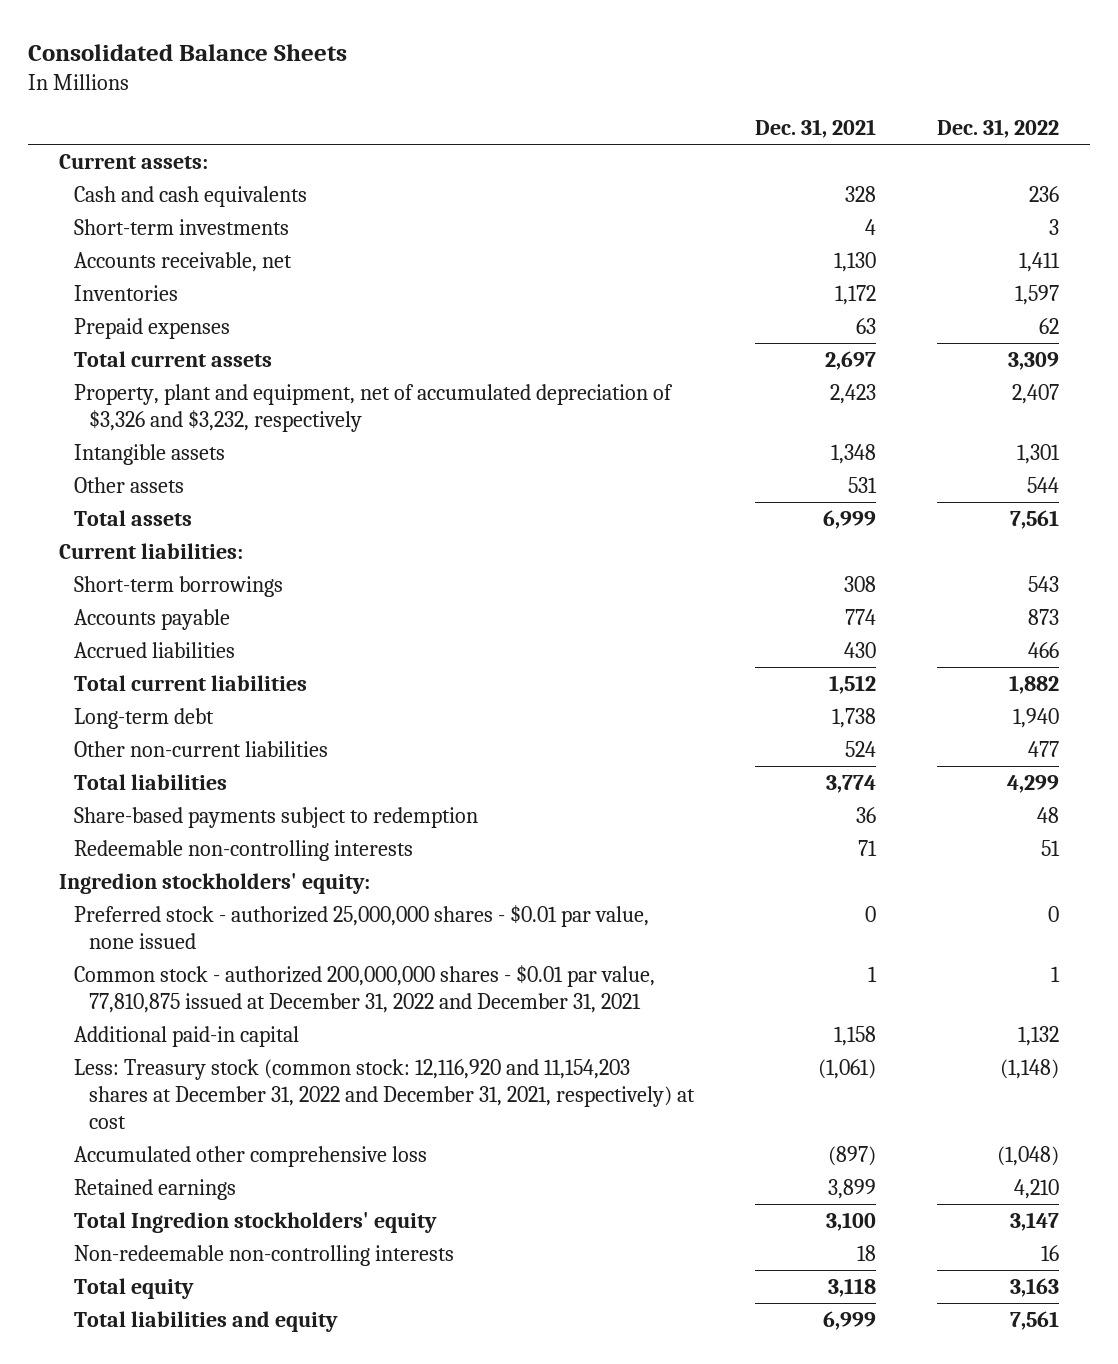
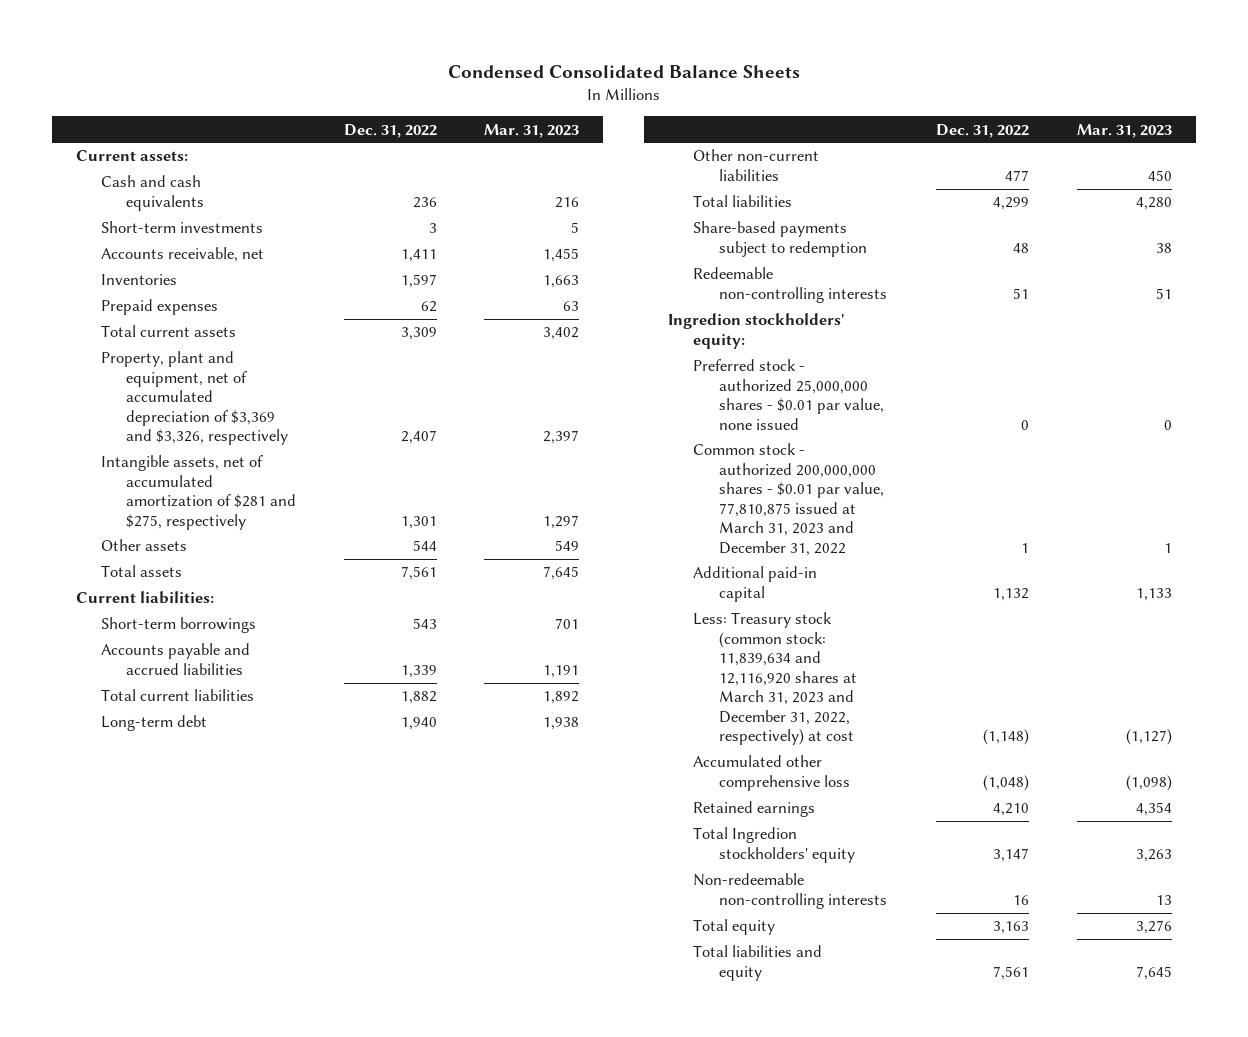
- Consolidated Balance Sheets
+ Condensed Consolidated Balance Sheets
- | Dec. 31, 2021 | Dec. 31, 2022
+ | Dec. 31, 2022 | Mar. 31, 2023
- Property, plant and equipment, net of accumulated depreciation of $3,326 and $3,232, respectively | 2,423 | 2,407
- Intangible assets | 1,348 | 1,301
+ Property, plant and equipment, net of accumulated depreciation of $3,369 and $3,326, respectively | 2,407 | 2,397
+ Intangible assets, net of accumulated amortization of $281 and $275, respectively | 1,301 | 1,297
- Accounts payable | 774 | 873
- Accrued liabilities | 430 | 466
+ Accounts payable and accrued liabilities | 1,339 | 1,191
- Common stock - authorized 200,000,000 shares - $0.01 par value, 77,810,875 issued at December 31, 2022 and December 31, 2021 | 1 | 1
+ Common stock - authorized 200,000,000 shares - $0.01 par value, 77,810,875 issued at March 31, 2023 and December 31, 2022 | 1 | 1
- Less: Treasury stock (common stock: 12,116,920 and 11,154,203 shares at December 31, 2022 and December 31, 2021, respectively) at cost | (1,061) | (1,148)
+ Less: Treasury stock (common stock: 11,839,634 and 12,116,920 shares at March 31, 2023 and December 31, 2022, respectively) at cost | (1,148) | (1,127)

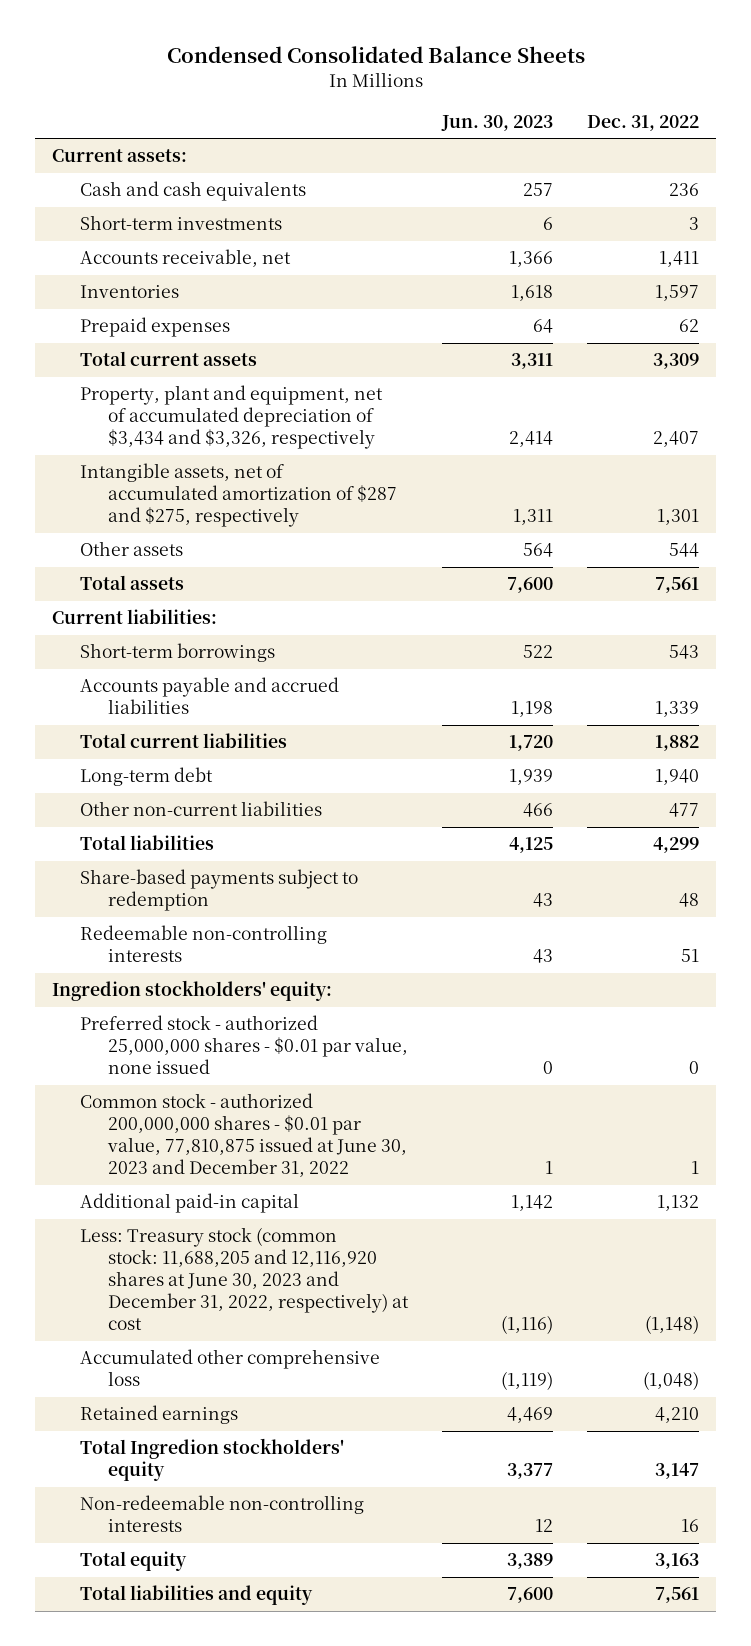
- | Dec. 31, 2022 | Mar. 31, 2023
+ | Jun. 30, 2023 | Dec. 31, 2022
- Property, plant and equipment, net of accumulated depreciation of $3,369 and $3,326, respectively | 2,407 | 2,397
- Intangible assets, net of accumulated amortization of $281 and $275, respectively | 1,301 | 1,297
+ Property, plant and equipment, net of accumulated depreciation of $3,434 and $3,326, respectively | 2,414 | 2,407
+ Intangible assets, net of accumulated amortization of $287 and $275, respectively | 1,311 | 1,301
- Common stock - authorized 200,000,000 shares - $0.01 par value, 77,810,875 issued at March 31, 2023 and December 31, 2022 | 1 | 1
+ Common stock - authorized 200,000,000 shares - $0.01 par value, 77,810,875 issued at June 30, 2023 and December 31, 2022 | 1 | 1
- Less: Treasury stock (common stock: 11,839,634 and 12,116,920 shares at March 31, 2023 and December 31, 2022, respectively) at cost | (1,148) | (1,127)
+ Less: Treasury stock (common stock: 11,688,205 and 12,116,920 shares at June 30, 2023 and December 31, 2022, respectively) at cost | (1,116) | (1,148)

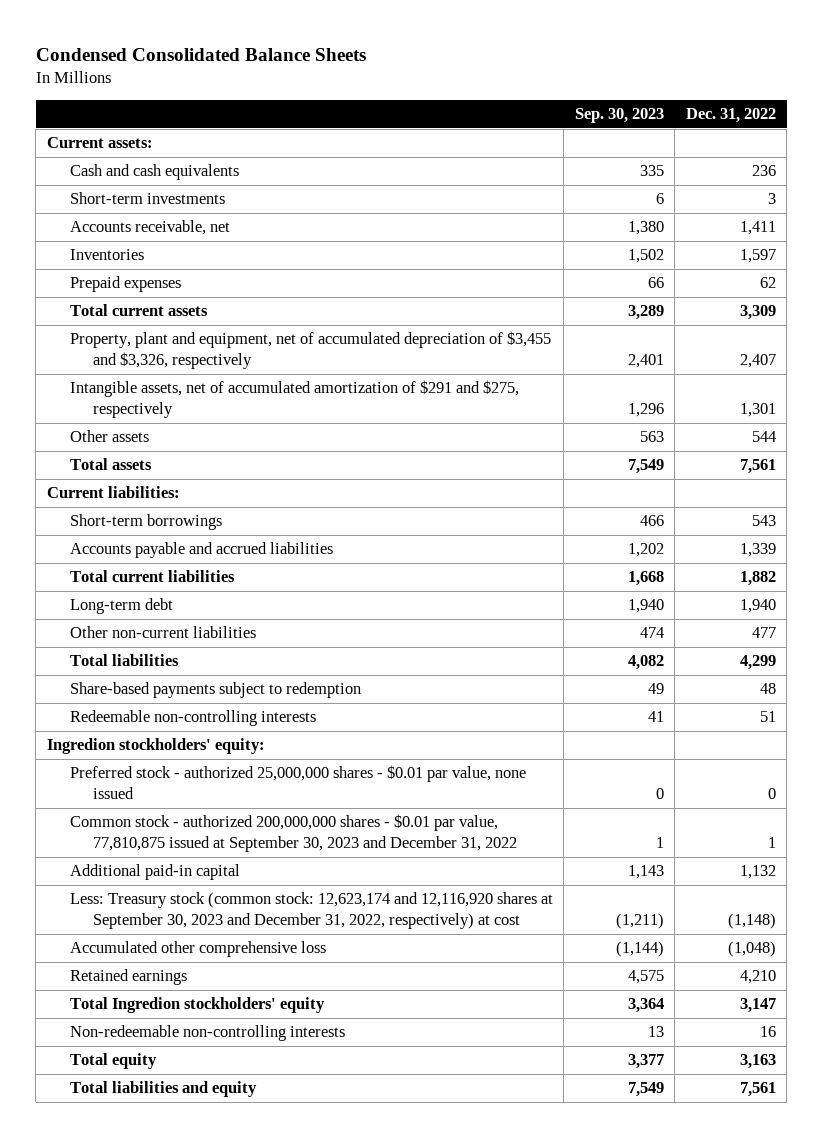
- | Jun. 30, 2023 | Dec. 31, 2022
+ | Sep. 30, 2023 | Dec. 31, 2022
- Property, plant and equipment, net of accumulated depreciation of $3,434 and $3,326, respectively | 2,414 | 2,407
- Intangible assets, net of accumulated amortization of $287 and $275, respectively | 1,311 | 1,301
+ Property, plant and equipment, net of accumulated depreciation of $3,455 and $3,326, respectively | 2,401 | 2,407
+ Intangible assets, net of accumulated amortization of $291 and $275, respectively | 1,296 | 1,301
- Common stock - authorized 200,000,000 shares - $0.01 par value, 77,810,875 issued at June 30, 2023 and December 31, 2022 | 1 | 1
+ Common stock - authorized 200,000,000 shares - $0.01 par value, 77,810,875 issued at September 30, 2023 and December 31, 2022 | 1 | 1
- Less: Treasury stock (common stock: 11,688,205 and 12,116,920 shares at June 30, 2023 and December 31, 2022, respectively) at cost | (1,116) | (1,148)
+ Less: Treasury stock (common stock: 12,623,174 and 12,116,920 shares at September 30, 2023 and December 31, 2022, respectively) at cost | (1,211) | (1,148)

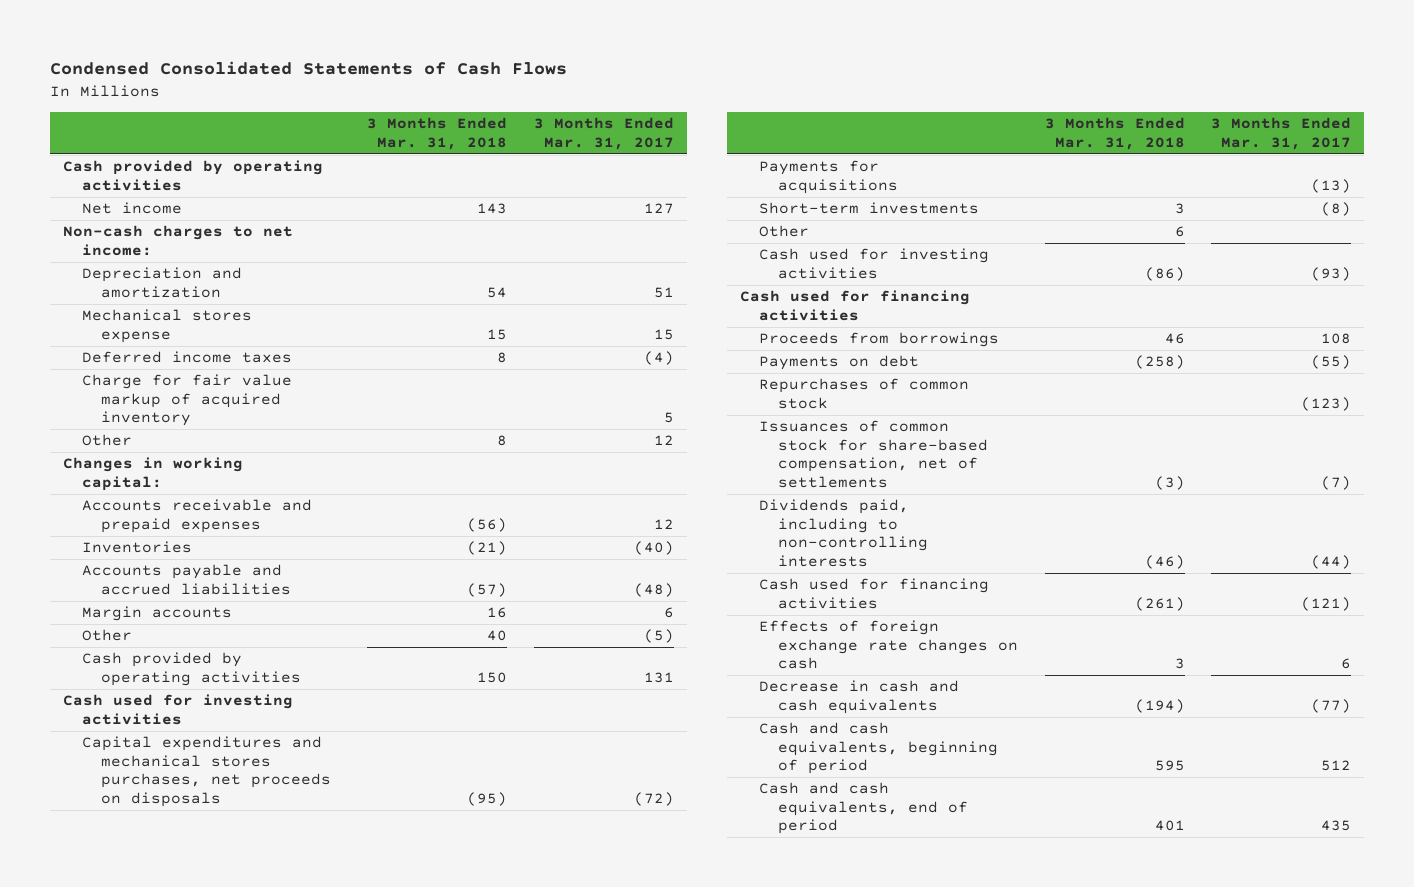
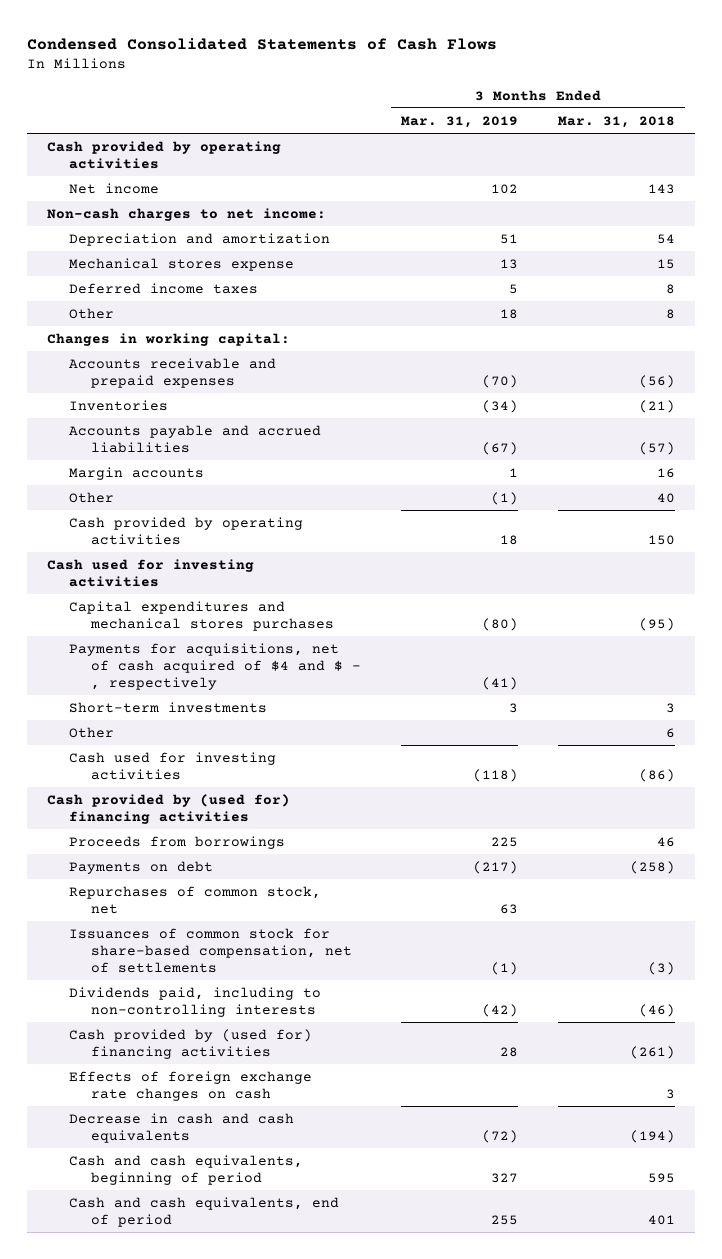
- | 3 Months Ended Mar. 31, 2018 | 3 Months Ended Mar. 31, 2017
+ | 3 Months Ended Mar. 31, 2019 | 3 Months Ended Mar. 31, 2018
- Charge for fair value markup of acquired inventory | | 5
- Capital expenditures and mechanical stores purchases, net proceeds on disposals | (95) | (72)
- Payments for acquisitions | | (13)
+ Capital expenditures and mechanical stores purchases | (80) | (95)
+ Payments for acquisitions, net of cash acquired of $4 and $ - , respectively | (41) |
- Cash used for financing activities
+ Cash provided by (used for) financing activities
- Repurchases of common stock | | (123)
+ Repurchases of common stock, net | 63 |
- Cash used for financing activities | (261) | (121)
+ Cash provided by (used for) financing activities | 28 | (261)

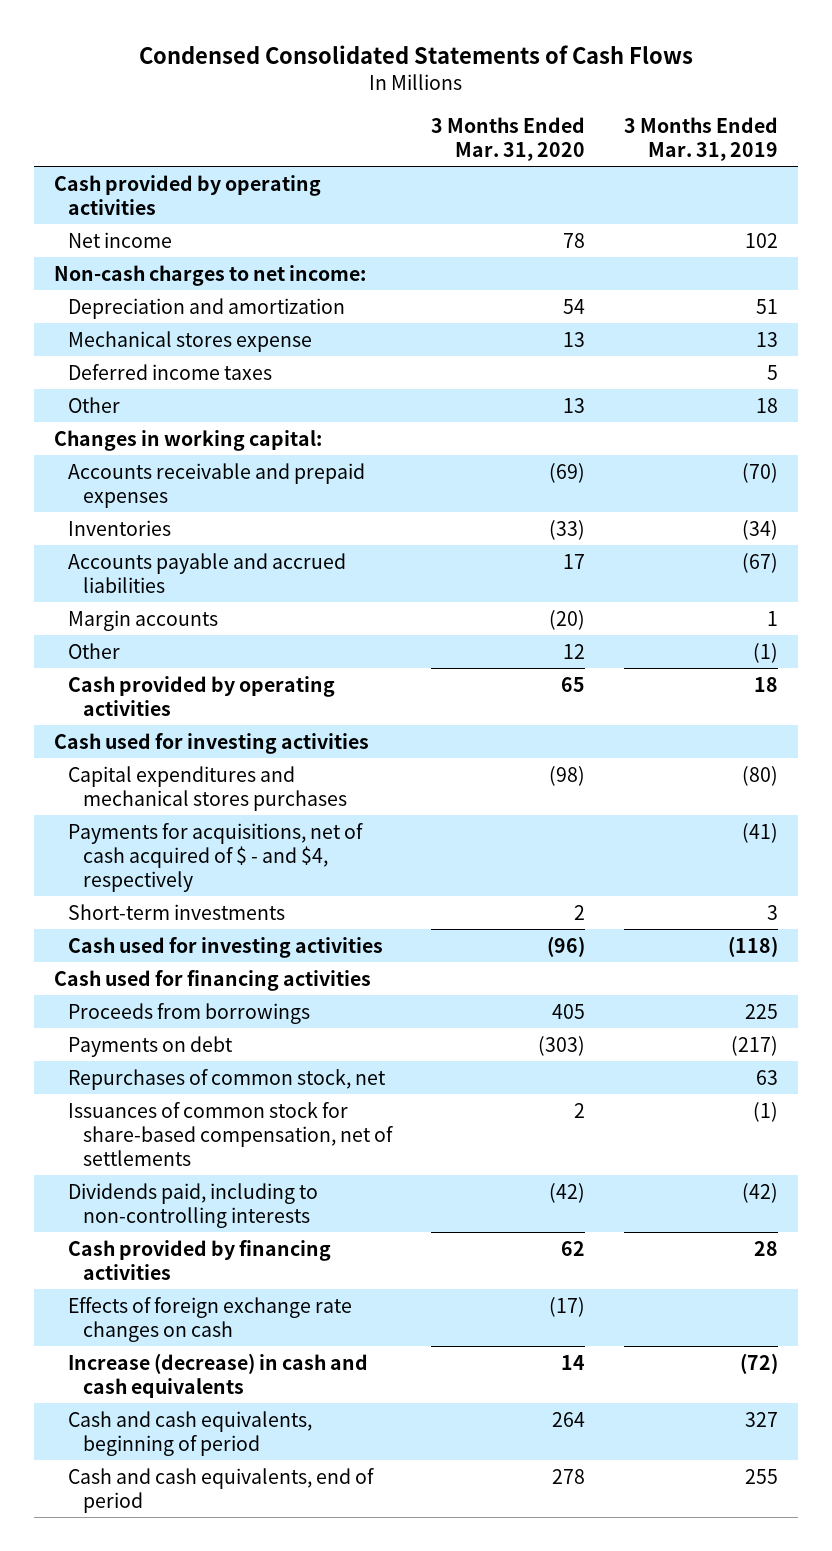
- | 3 Months Ended Mar. 31, 2019 | 3 Months Ended Mar. 31, 2018
+ | 3 Months Ended Mar. 31, 2020 | 3 Months Ended Mar. 31, 2019
- Payments for acquisitions, net of cash acquired of $4 and $ - , respectively | (41) |
+ Payments for acquisitions, net of cash acquired of $ - and $4, respectively | | (41)
- Other | | 6
- Cash provided by (used for) financing activities
+ Cash used for financing activities
- Cash provided by (used for) financing activities | 28 | (261)
+ Cash provided by financing activities | 62 | 28
- Decrease in cash and cash equivalents | (72) | (194)
+ Increase (decrease) in cash and cash equivalents | 14 | (72)

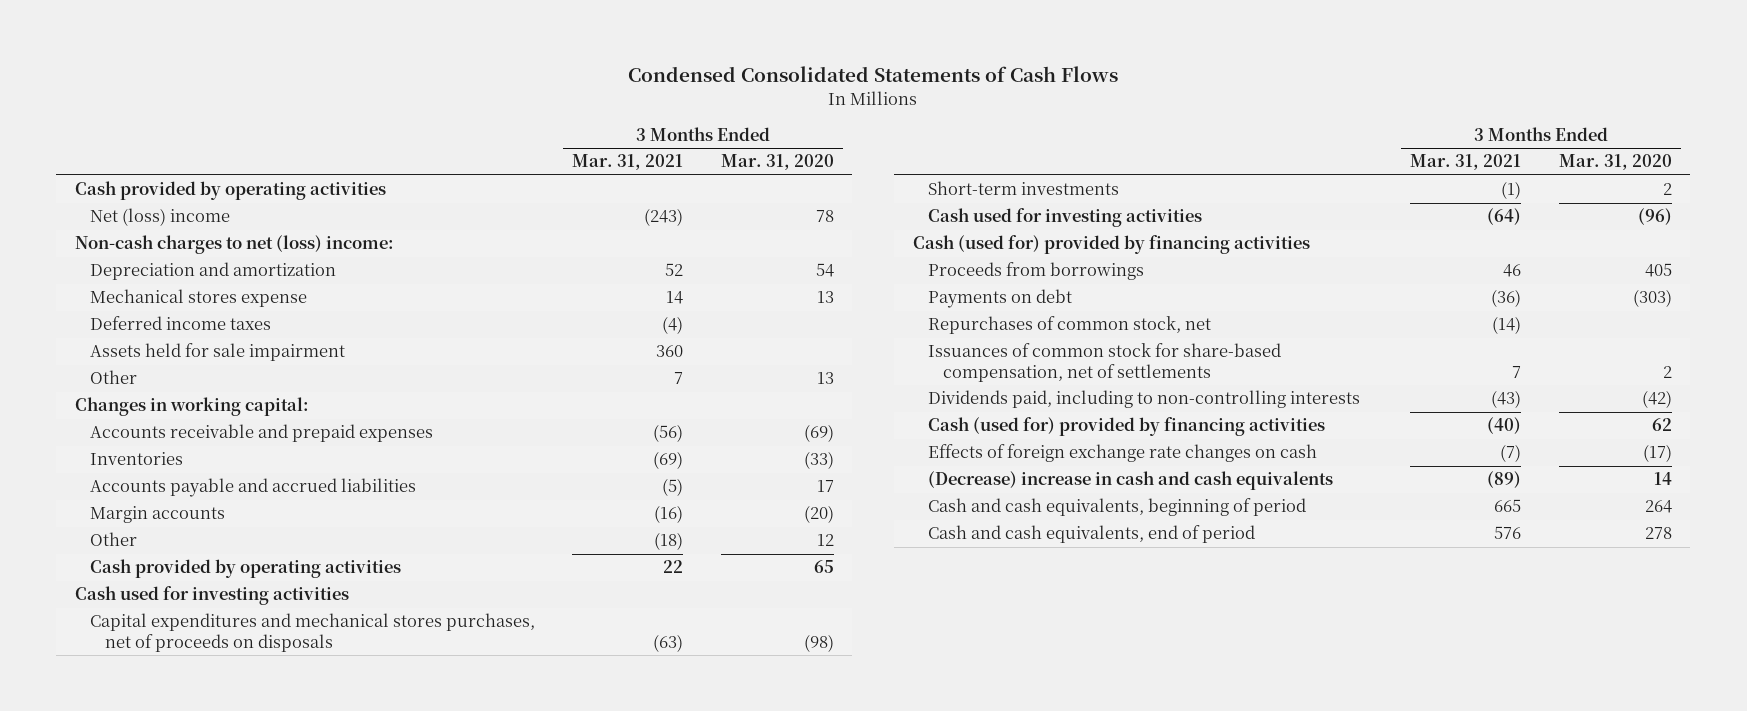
- | 3 Months Ended Mar. 31, 2020 | 3 Months Ended Mar. 31, 2019
+ | 3 Months Ended Mar. 31, 2021 | 3 Months Ended Mar. 31, 2020
- Net income | 78 | 102
- Non-cash charges to net income:
+ Net (loss) income | (243) | 78
+ Non-cash charges to net (loss) income:
+ Assets held for sale impairment | 360 |
- Capital expenditures and mechanical stores purchases | (98) | (80)
- Payments for acquisitions, net of cash acquired of $ - and $4, respectively | | (41)
+ Capital expenditures and mechanical stores purchases, net of proceeds on disposals | (63) | (98)
- Cash used for financing activities
+ Cash (used for) provided by financing activities
- Cash provided by financing activities | 62 | 28
+ Cash (used for) provided by financing activities | (40) | 62
- Increase (decrease) in cash and cash equivalents | 14 | (72)
+ (Decrease) increase in cash and cash equivalents | (89) | 14

